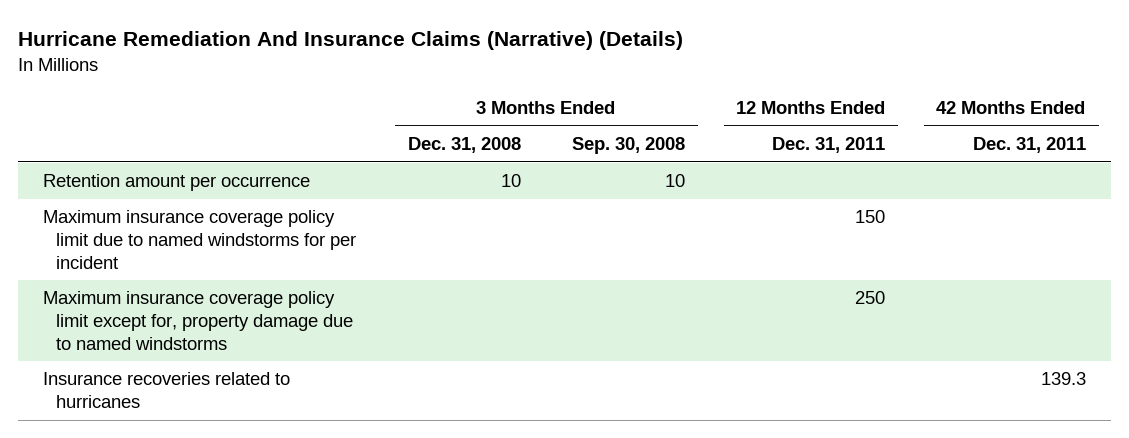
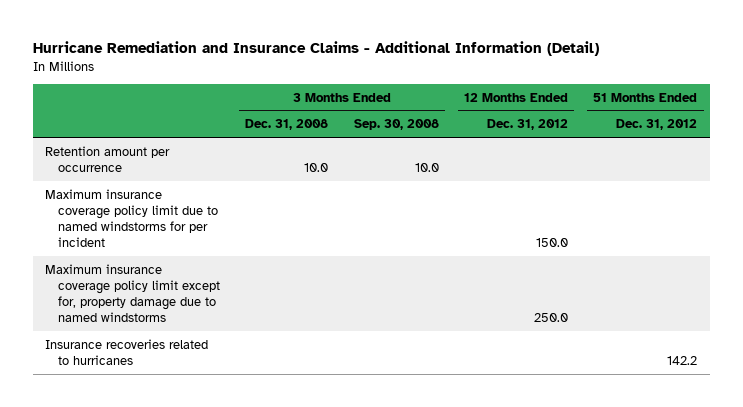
- Hurricane Remediation And Insurance Claims (Narrative) (Details)
+ Hurricane Remediation and Insurance Claims - Additional Information (Detail)
- | 3 Months Ended Dec. 31, 2008 | 3 Months Ended Sep. 30, 2008 | 12 Months Ended Dec. 31, 2011 | 42 Months Ended Dec. 31, 2011
+ | 3 Months Ended Dec. 31, 2008 | 3 Months Ended Sep. 30, 2008 | 12 Months Ended Dec. 31, 2012 | 51 Months Ended Dec. 31, 2012
- Retention amount per occurrence | 10 | 10 | |
+ Retention amount per occurrence | 10.0 | 10.0 | |

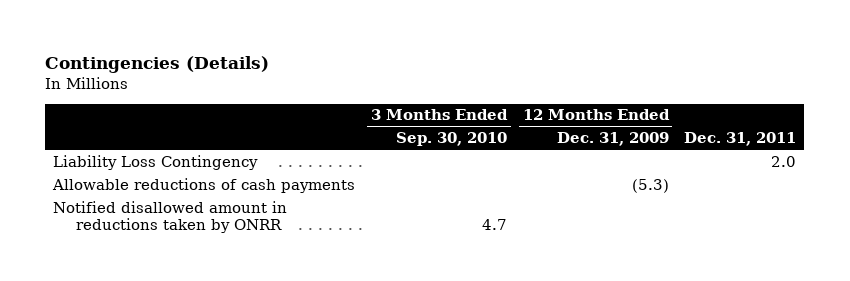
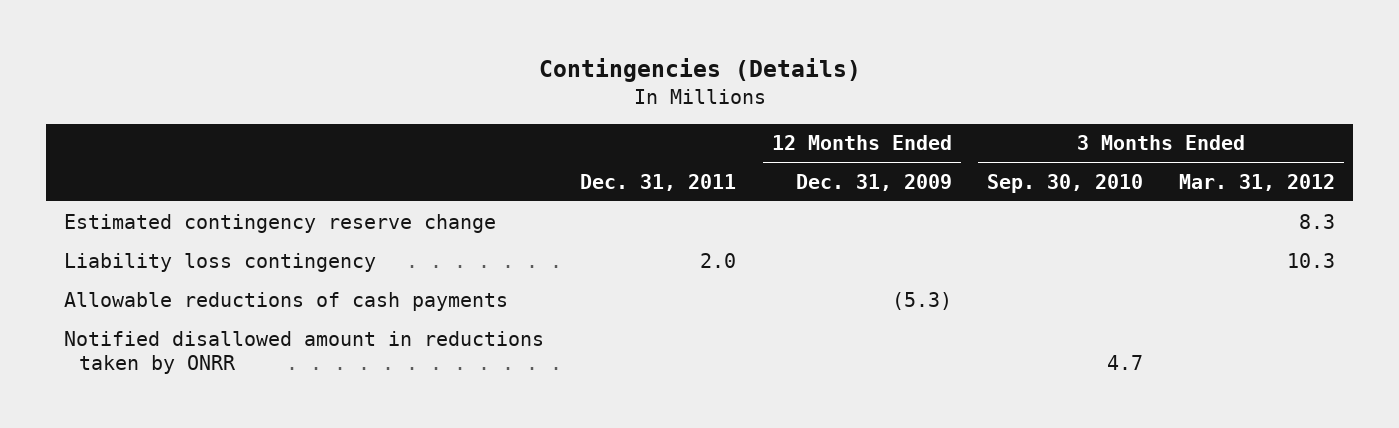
- | 3 Months Ended Sep. 30, 2010 | 12 Months Ended Dec. 31, 2009 | Dec. 31, 2011
+ | Dec. 31, 2011 | 12 Months Ended Dec. 31, 2009 | 3 Months Ended Sep. 30, 2010 | 3 Months Ended Mar. 31, 2012
- Liability Loss Contingency | | | 2.0
+ Estimated contingency reserve change | | | | 8.3
+ Liability loss contingency | 2.0 | | | 10.3

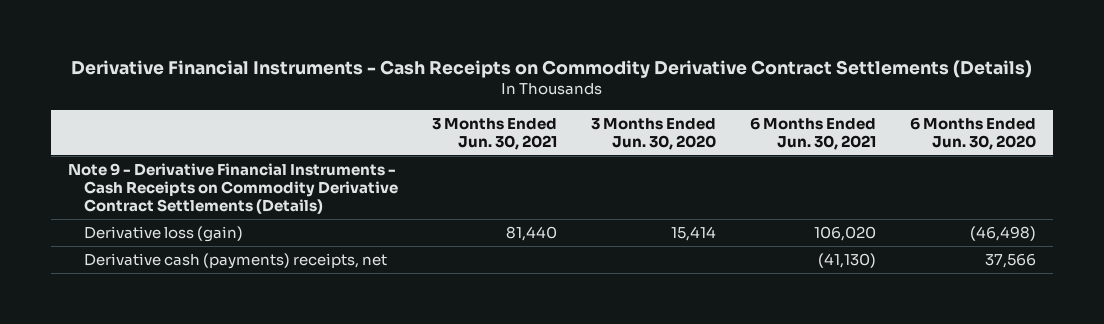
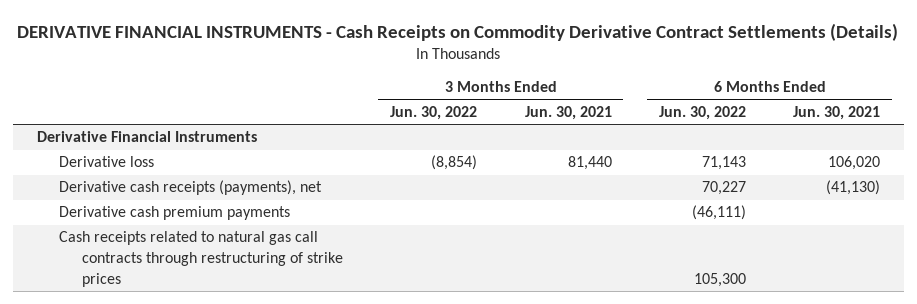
- Derivative Financial Instruments - Cash Receipts on Commodity Derivative Contract Settlements (Details)
+ DERIVATIVE FINANCIAL INSTRUMENTS - Cash Receipts on Commodity Derivative Contract Settlements (Details)
- | 3 Months Ended Jun. 30, 2021 | 3 Months Ended Jun. 30, 2020 | 6 Months Ended Jun. 30, 2021 | 6 Months Ended Jun. 30, 2020
+ | 3 Months Ended Jun. 30, 2022 | 3 Months Ended Jun. 30, 2021 | 6 Months Ended Jun. 30, 2022 | 6 Months Ended Jun. 30, 2021
- Note 9 - Derivative Financial Instruments - Cash Receipts on Commodity Derivative Contract Settlements (Details)
- Derivative loss (gain) | 81,440 | 15,414 | 106,020 | (46,498)
- Derivative cash (payments) receipts, net | | | (41,130) | 37,566
+ Derivative Financial Instruments
+ Derivative loss | (8,854) | 81,440 | 71,143 | 106,020
+ Derivative cash receipts (payments), net | | | 70,227 | (41,130)
+ Derivative cash premium payments | | | (46,111) |
+ Cash receipts related to natural gas call contracts through restructuring of strike prices | | | 105,300 |

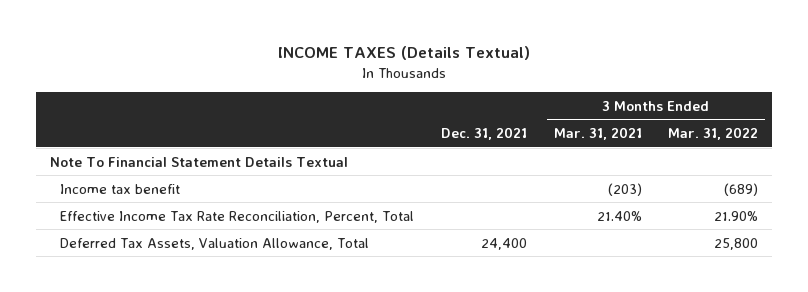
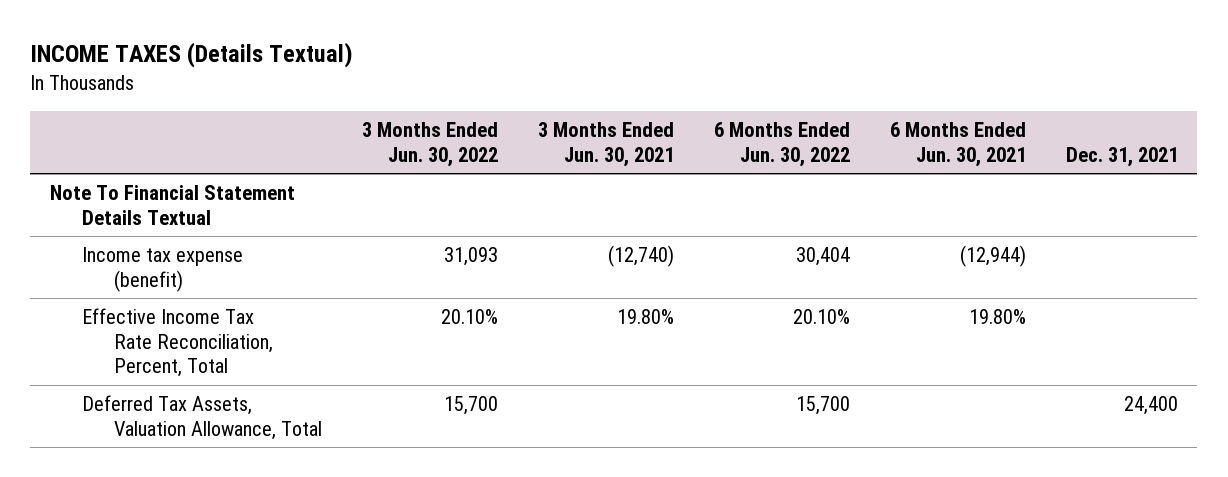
- | Dec. 31, 2021 | 3 Months Ended Mar. 31, 2021 | 3 Months Ended Mar. 31, 2022
+ | 3 Months Ended Jun. 30, 2022 | 3 Months Ended Jun. 30, 2021 | 6 Months Ended Jun. 30, 2022 | 6 Months Ended Jun. 30, 2021 | Dec. 31, 2021
- Income tax benefit | | (203) | (689)
+ Income tax expense (benefit) | 31,093 | (12,740) | 30,404 | (12,944) |

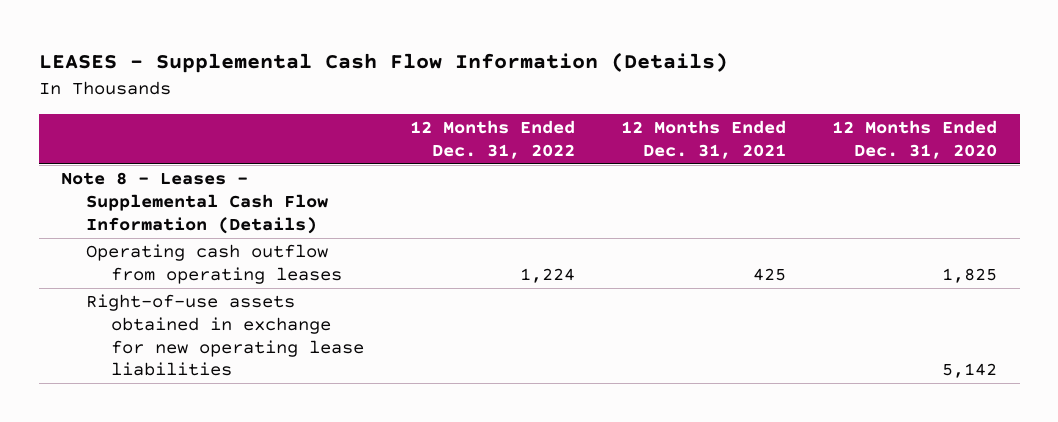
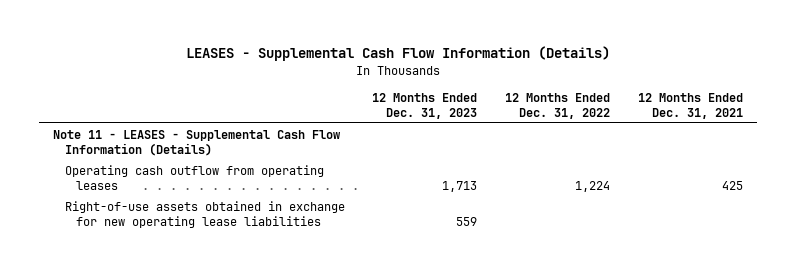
- | 12 Months Ended Dec. 31, 2022 | 12 Months Ended Dec. 31, 2021 | 12 Months Ended Dec. 31, 2020
+ | 12 Months Ended Dec. 31, 2023 | 12 Months Ended Dec. 31, 2022 | 12 Months Ended Dec. 31, 2021
- Note 8 - Leases - Supplemental Cash Flow Information (Details)
+ Note 11 - LEASES - Supplemental Cash Flow Information (Details)

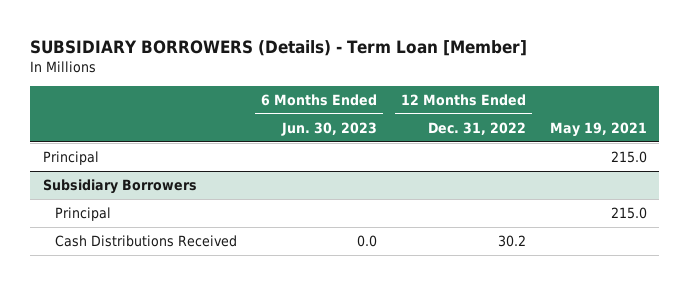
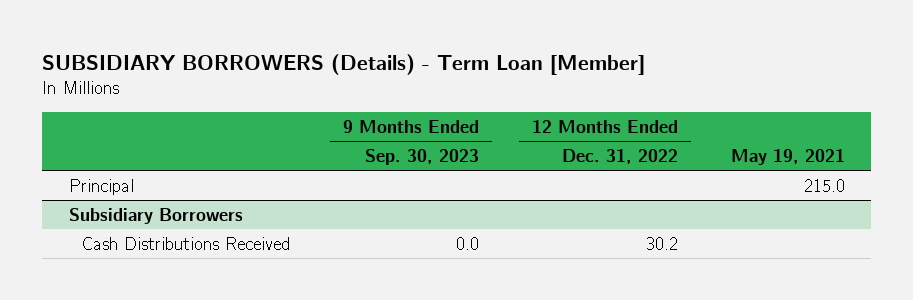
- | 6 Months Ended Jun. 30, 2023 | 12 Months Ended Dec. 31, 2022 | May 19, 2021
+ | 9 Months Ended Sep. 30, 2023 | 12 Months Ended Dec. 31, 2022 | May 19, 2021
@ Subsidiary Borrowers
- Principal | | | 215.0

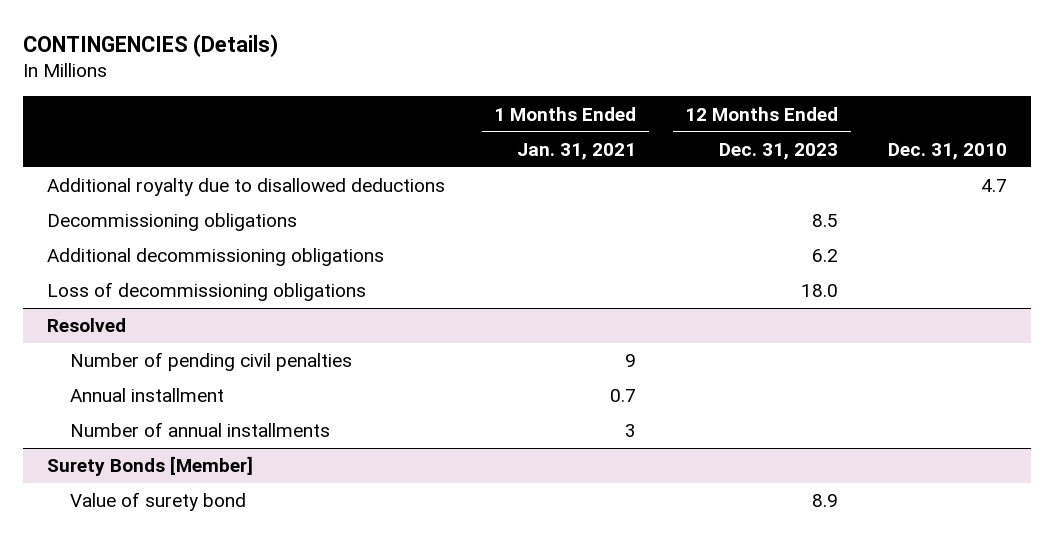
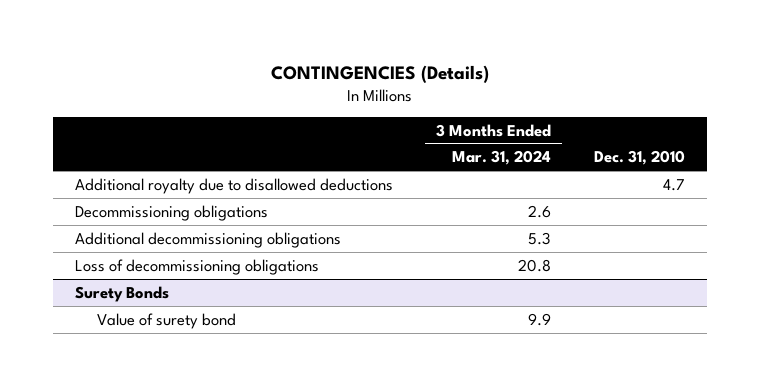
- | 1 Months Ended Jan. 31, 2021 | 12 Months Ended Dec. 31, 2023 | Dec. 31, 2010
+ | 3 Months Ended Mar. 31, 2024 | Dec. 31, 2010
- Resolved
- Number of pending civil penalties | 9 | |
- Annual installment | 0.7 | |
- Number of annual installments | 3 | |
- Surety Bonds [Member]
+ Surety Bonds

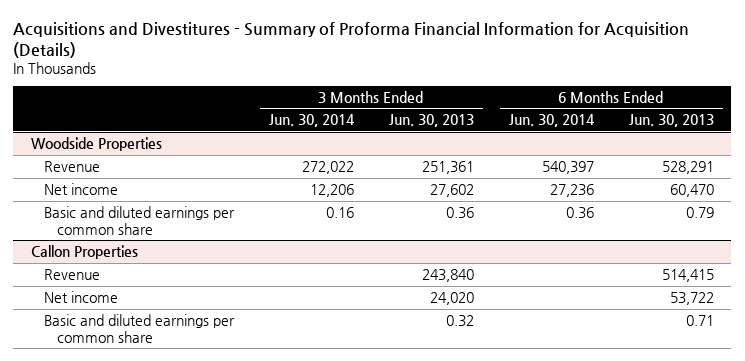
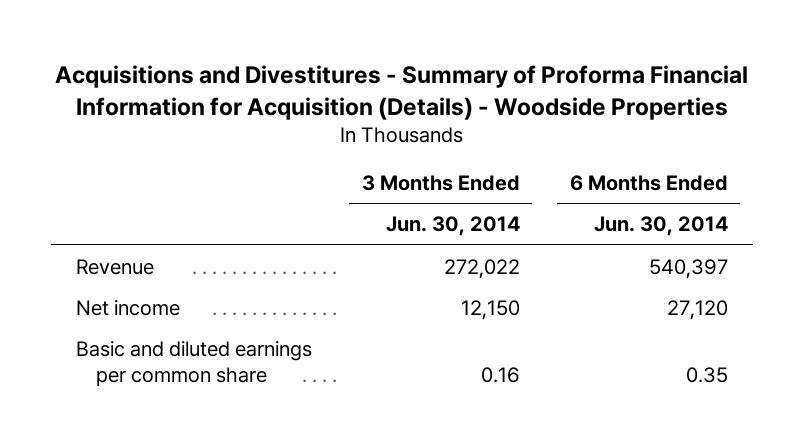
- Acquisitions and Divestitures - Summary of Proforma Financial Information for Acquisition (Details)
+ Acquisitions and Divestitures - Summary of Proforma Financial Information for Acquisition (Details) - Woodside Properties
- | 3 Months Ended Jun. 30, 2014 | 3 Months Ended Jun. 30, 2013 | 6 Months Ended Jun. 30, 2014 | 6 Months Ended Jun. 30, 2013
+ | 3 Months Ended Jun. 30, 2014 | 6 Months Ended Jun. 30, 2014
- Woodside Properties
- Net income | 12,206 | 27,602 | 27,236 | 60,470
- Basic and diluted earnings per common share | 0.16 | 0.36 | 0.36 | 0.79
- Callon Properties
- Revenue | | 243,840 | | 514,415
- Net income | | 24,020 | | 53,722
- Basic and diluted earnings per common share | | 0.32 | | 0.71
+ Net income | 12,150 | 27,120
+ Basic and diluted earnings per common share | 0.16 | 0.35

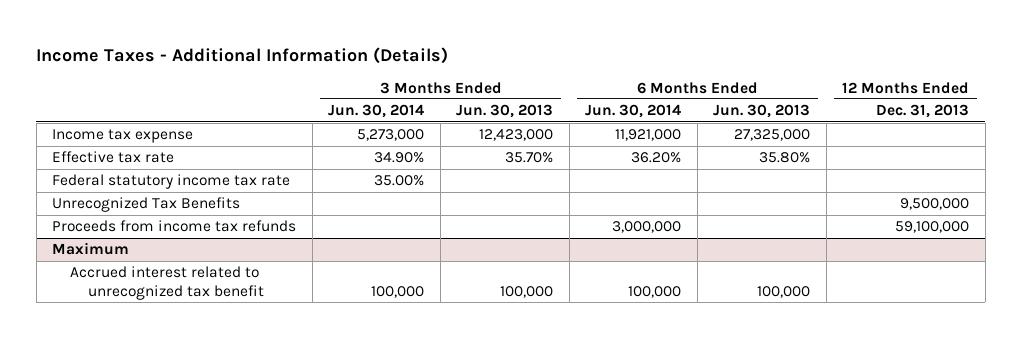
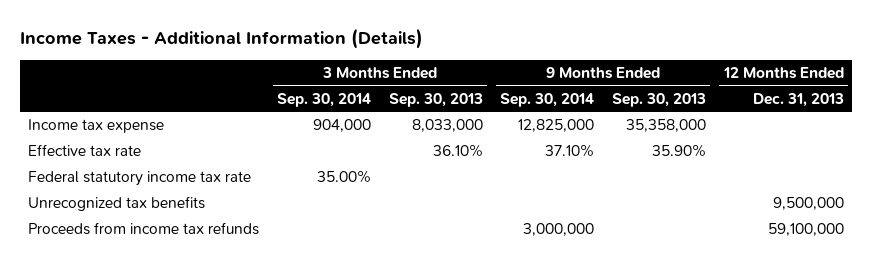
- | 3 Months Ended Jun. 30, 2014 | 3 Months Ended Jun. 30, 2013 | 6 Months Ended Jun. 30, 2014 | 6 Months Ended Jun. 30, 2013 | 12 Months Ended Dec. 31, 2013
+ | 3 Months Ended Sep. 30, 2014 | 3 Months Ended Sep. 30, 2013 | 9 Months Ended Sep. 30, 2014 | 9 Months Ended Sep. 30, 2013 | 12 Months Ended Dec. 31, 2013
- Unrecognized Tax Benefits | | | | | 9,500,000
+ Unrecognized tax benefits | | | | | 9,500,000
- Maximum
- Accrued interest related to unrecognized tax benefit | 100,000 | 100,000 | 100,000 | 100,000 |

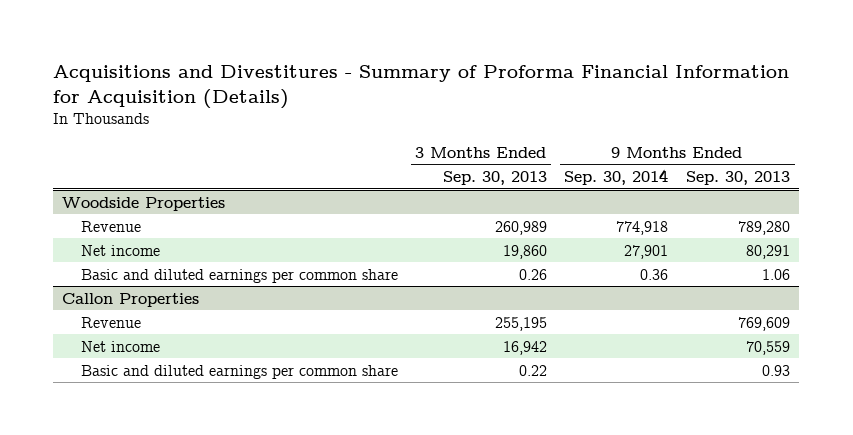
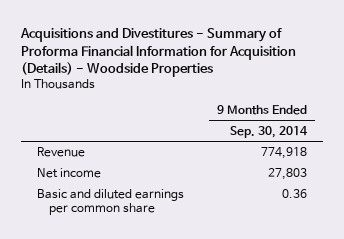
- Acquisitions and Divestitures - Summary of Proforma Financial Information for Acquisition (Details)
+ Acquisitions and Divestitures - Summary of Proforma Financial Information for Acquisition (Details) - Woodside Properties
- | 3 Months Ended Sep. 30, 2013 | 9 Months Ended Sep. 30, 2014 | 9 Months Ended Sep. 30, 2013
+ | 9 Months Ended Sep. 30, 2014
- Woodside Properties
- Net income | 19,860 | 27,901 | 80,291
+ Net income | 27,803
- Callon Properties
- Revenue | 255,195 | | 769,609
- Net income | 16,942 | | 70,559
- Basic and diluted earnings per common share | 0.22 | | 0.93

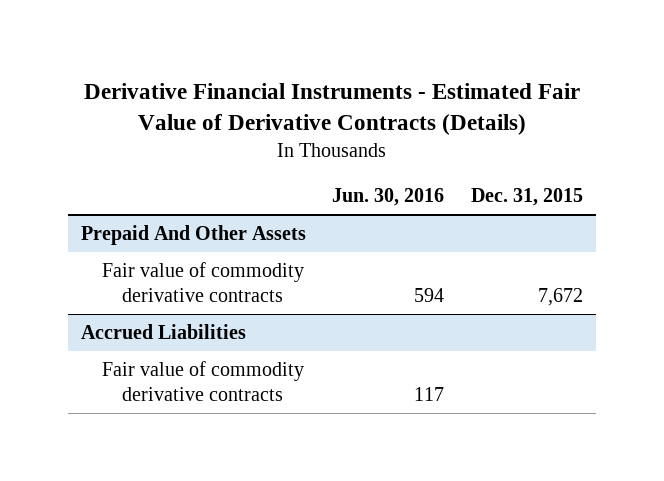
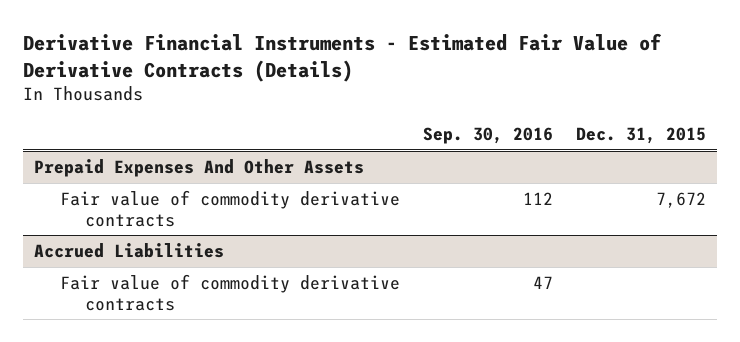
- | Jun. 30, 2016 | Dec. 31, 2015
+ | Sep. 30, 2016 | Dec. 31, 2015
- Prepaid And Other Assets
+ Prepaid Expenses And Other Assets

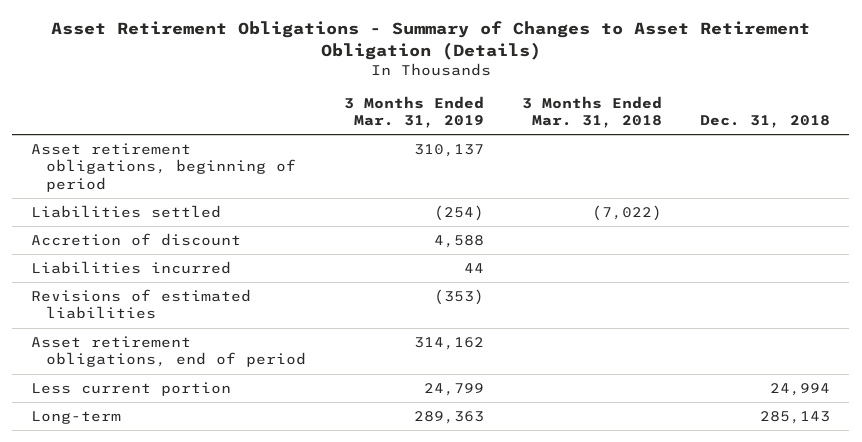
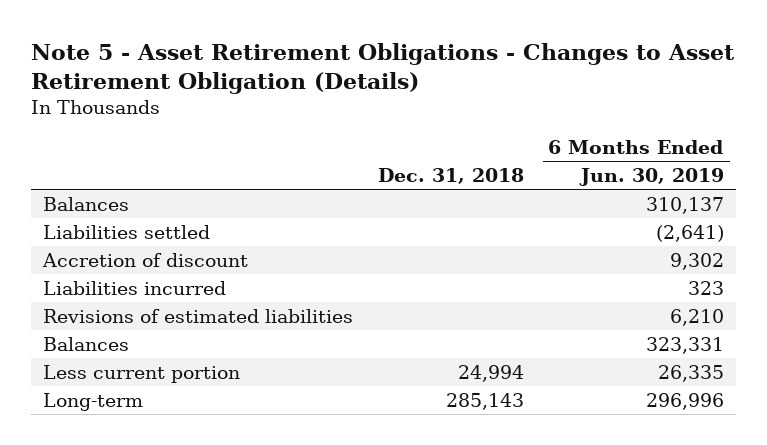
- Asset Retirement Obligations - Summary of Changes to Asset Retirement Obligation (Details)
+ Note 5 - Asset Retirement Obligations - Changes to Asset Retirement Obligation (Details)
- | 3 Months Ended Mar. 31, 2019 | 3 Months Ended Mar. 31, 2018 | Dec. 31, 2018
+ | Dec. 31, 2018 | 6 Months Ended Jun. 30, 2019
- Asset retirement obligations, beginning of period | 310,137 | |
+ Balances | | 310,137
- Asset retirement obligations, end of period | 314,162 | |
+ Balances | | 323,331

